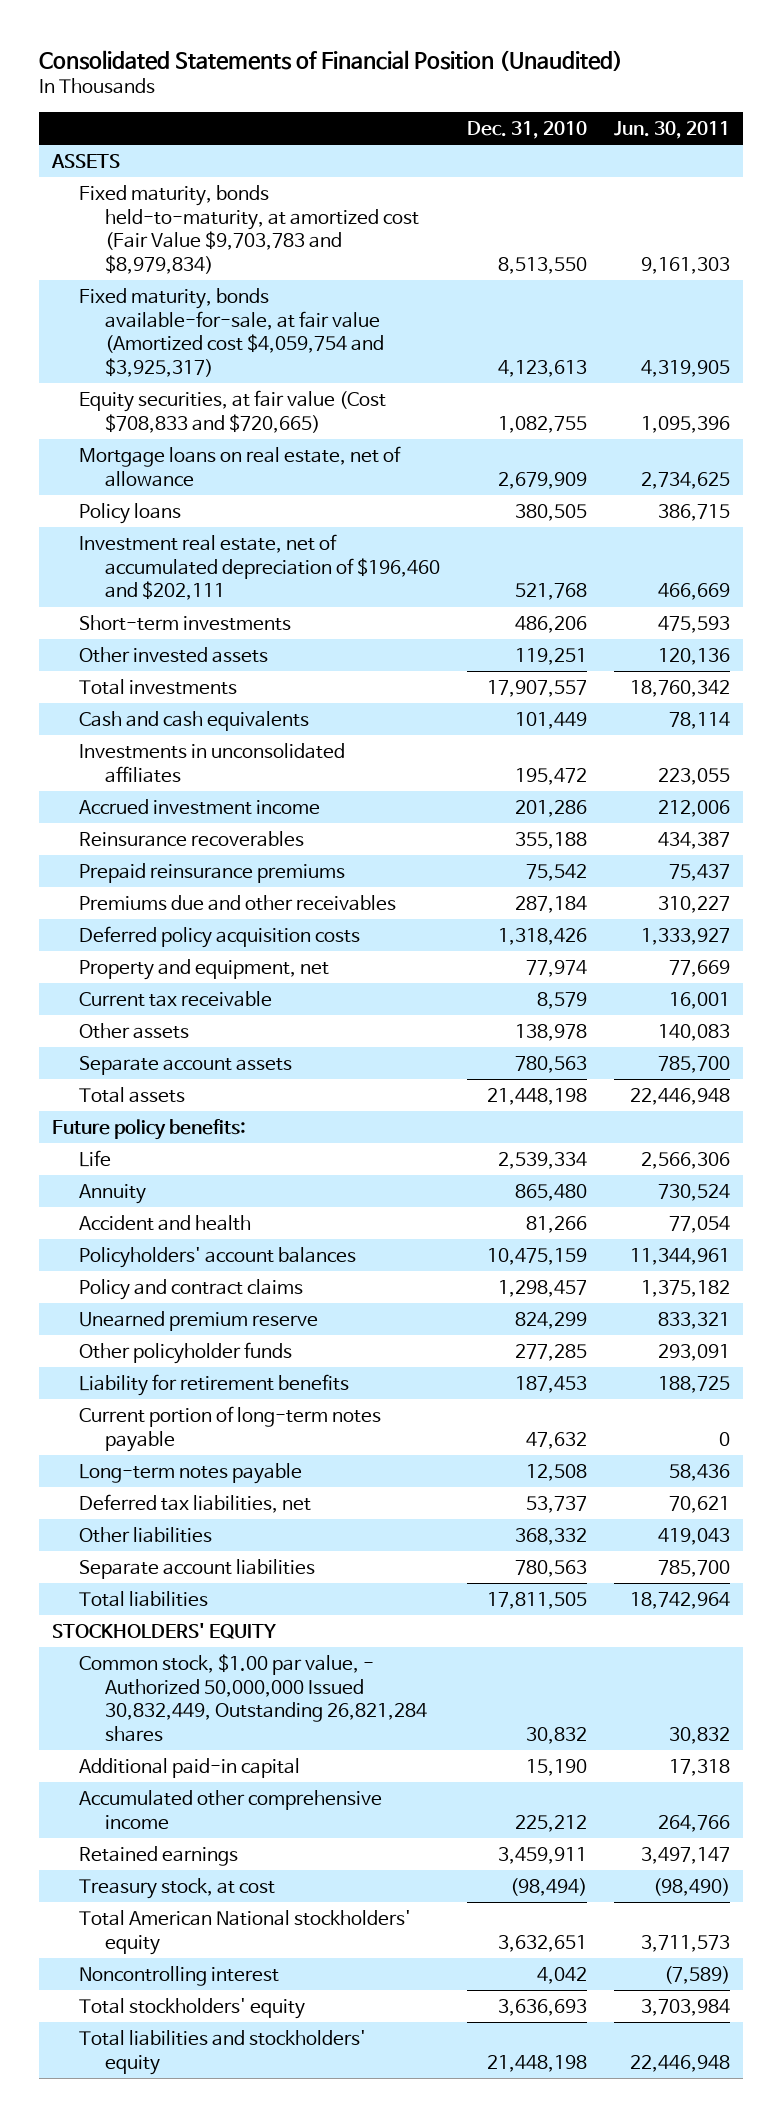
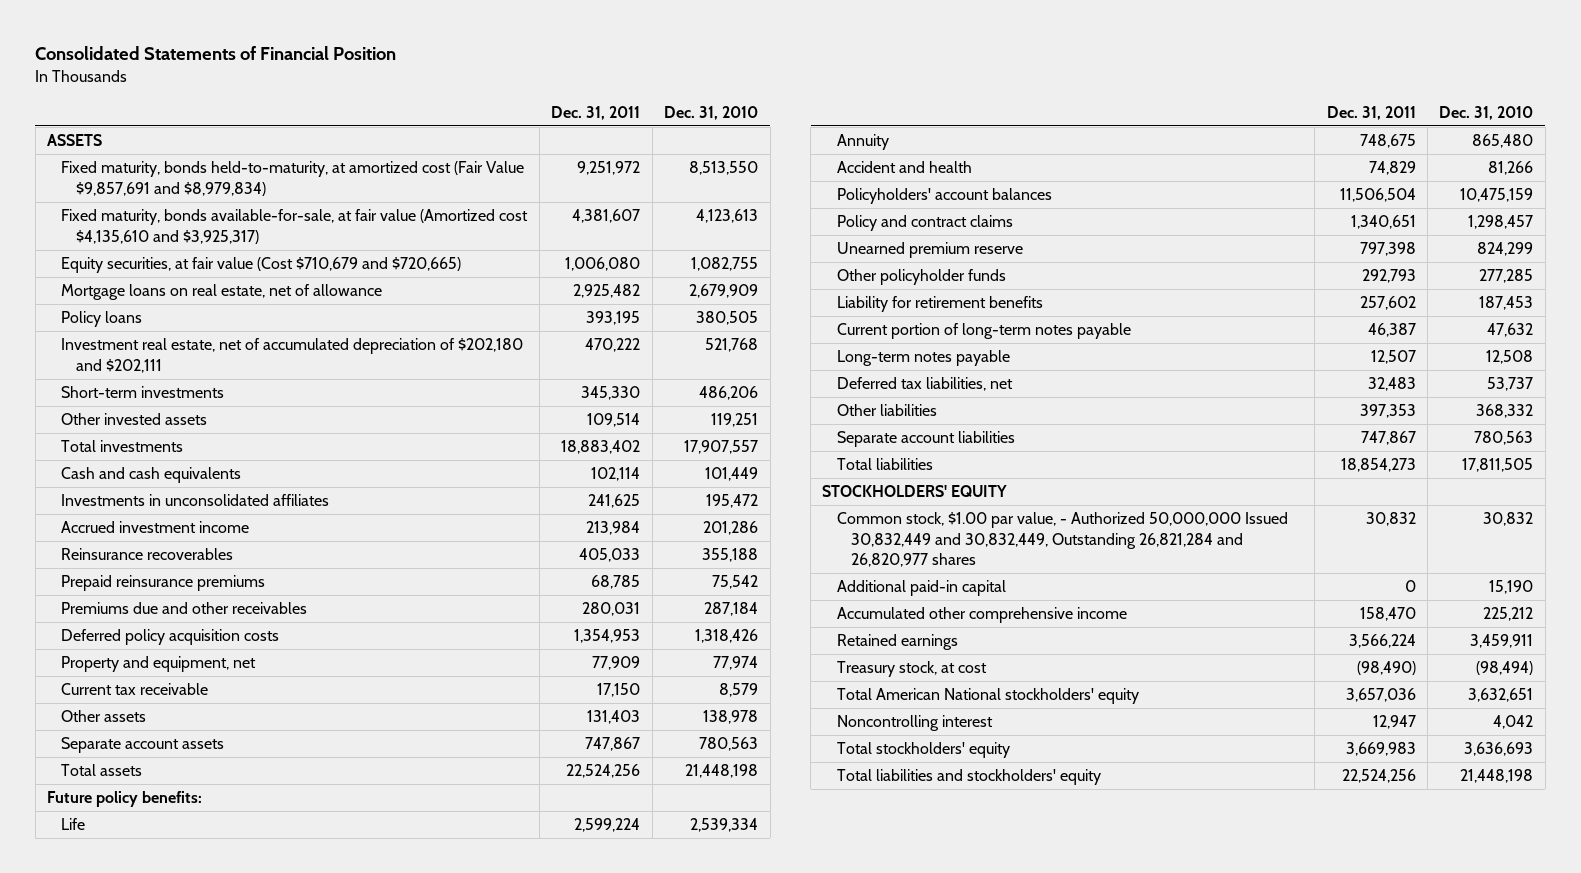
- Consolidated Statements of Financial Position (Unaudited)
+ Consolidated Statements of Financial Position
- | Dec. 31, 2010 | Jun. 30, 2011
+ | Dec. 31, 2011 | Dec. 31, 2010
- Fixed maturity, bonds held-to-maturity, at amortized cost (Fair Value $9,703,783 and $8,979,834) | 8,513,550 | 9,161,303
- Fixed maturity, bonds available-for-sale, at fair value (Amortized cost $4,059,754 and $3,925,317) | 4,123,613 | 4,319,905
- Equity securities, at fair value (Cost $708,833 and $720,665) | 1,082,755 | 1,095,396
+ Fixed maturity, bonds held-to-maturity, at amortized cost (Fair Value $9,857,691 and $8,979,834) | 9,251,972 | 8,513,550
+ Fixed maturity, bonds available-for-sale, at fair value (Amortized cost $4,135,610 and $3,925,317) | 4,381,607 | 4,123,613
+ Equity securities, at fair value (Cost $710,679 and $720,665) | 1,006,080 | 1,082,755
- Investment real estate, net of accumulated depreciation of $196,460 and $202,111 | 521,768 | 466,669
+ Investment real estate, net of accumulated depreciation of $202,180 and $202,111 | 470,222 | 521,768
- Common stock, $1.00 par value, - Authorized 50,000,000 Issued 30,832,449, Outstanding 26,821,284 shares | 30,832 | 30,832
+ Common stock, $1.00 par value, - Authorized 50,000,000 Issued 30,832,449 and 30,832,449, Outstanding 26,821,284 and 26,820,977 shares | 30,832 | 30,832

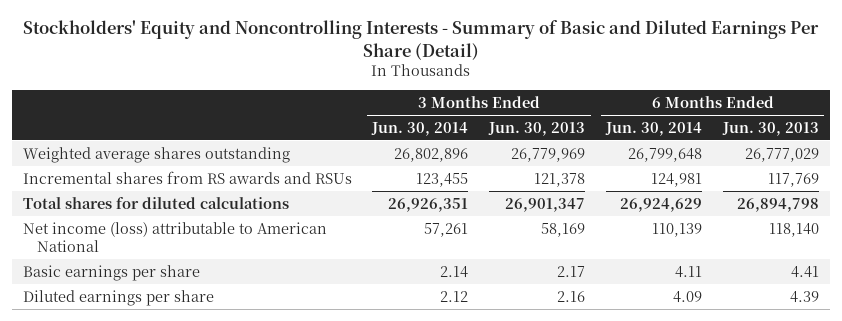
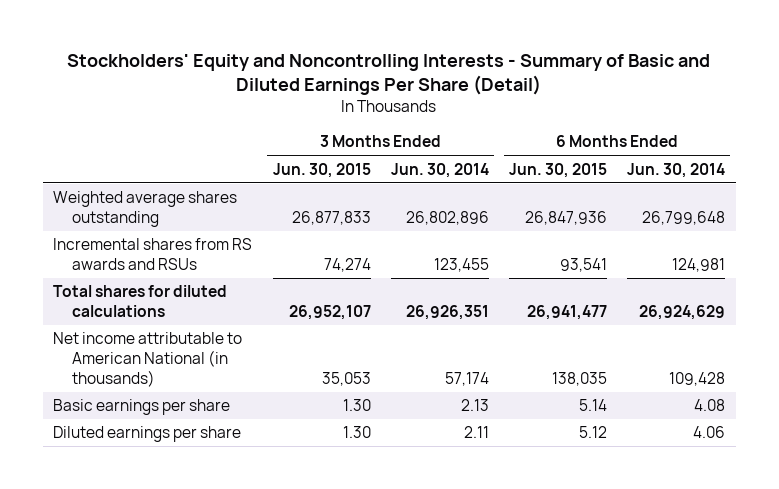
- | 3 Months Ended Jun. 30, 2014 | 3 Months Ended Jun. 30, 2013 | 6 Months Ended Jun. 30, 2014 | 6 Months Ended Jun. 30, 2013
+ | 3 Months Ended Jun. 30, 2015 | 3 Months Ended Jun. 30, 2014 | 6 Months Ended Jun. 30, 2015 | 6 Months Ended Jun. 30, 2014
- Net income (loss) attributable to American National | 57,261 | 58,169 | 110,139 | 118,140
- Basic earnings per share | 2.14 | 2.17 | 4.11 | 4.41
- Diluted earnings per share | 2.12 | 2.16 | 4.09 | 4.39
+ Net income attributable to American National (in thousands) | 35,053 | 57,174 | 138,035 | 109,428
+ Basic earnings per share | 1.30 | 2.13 | 5.14 | 4.08
+ Diluted earnings per share | 1.30 | 2.11 | 5.12 | 4.06

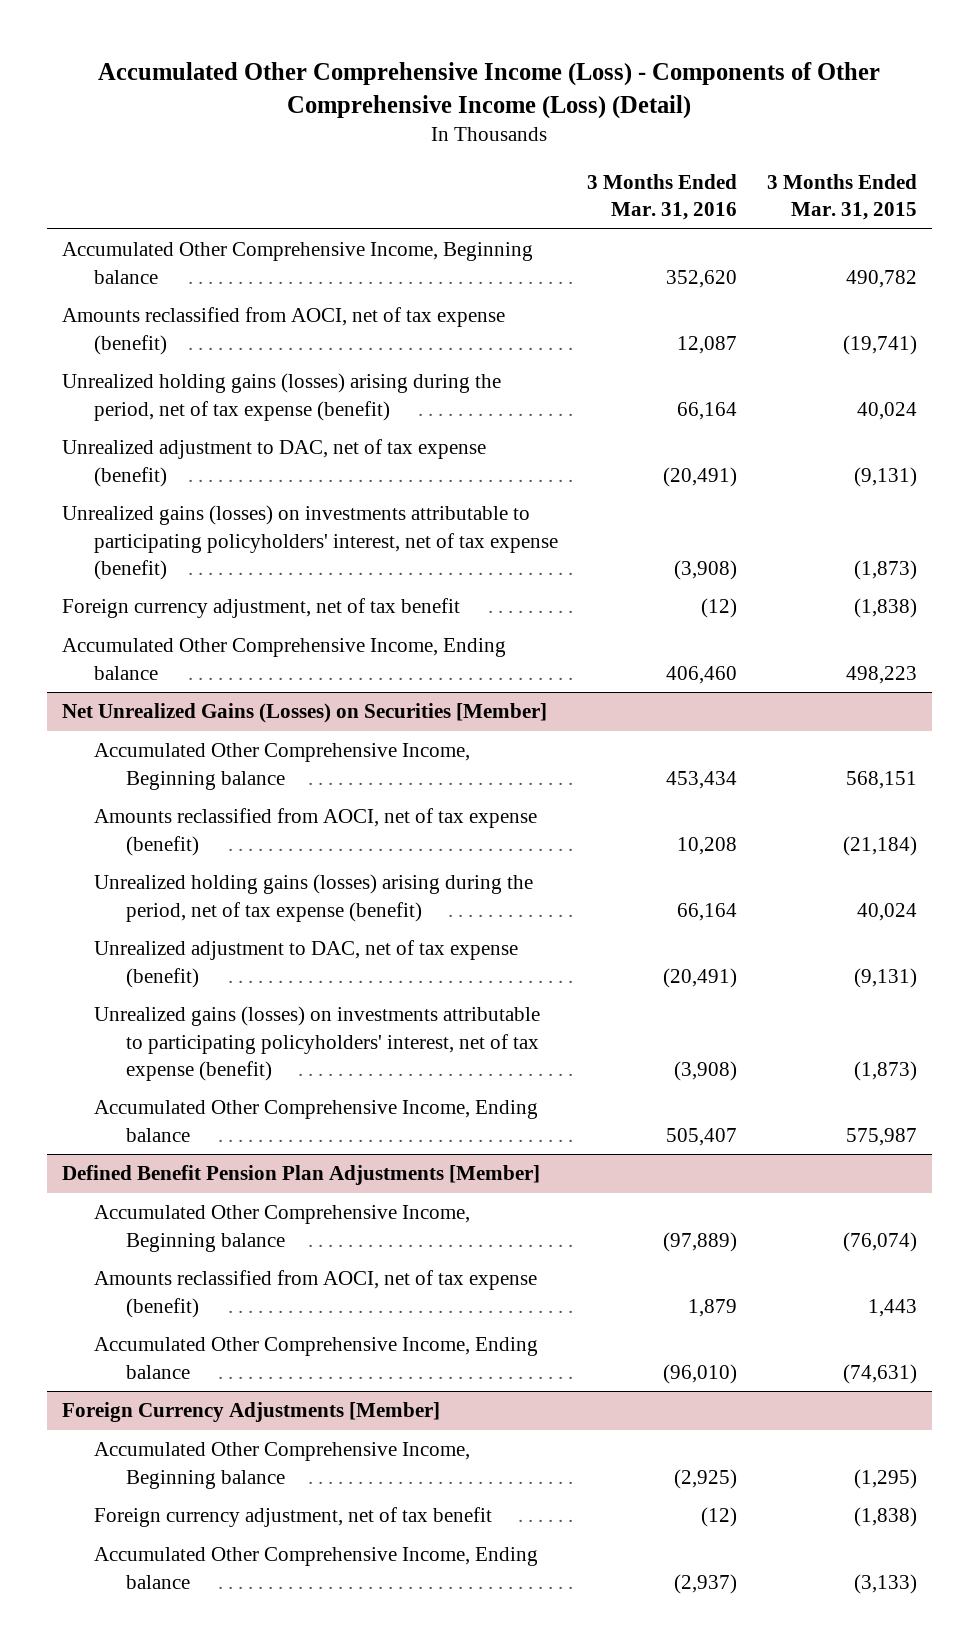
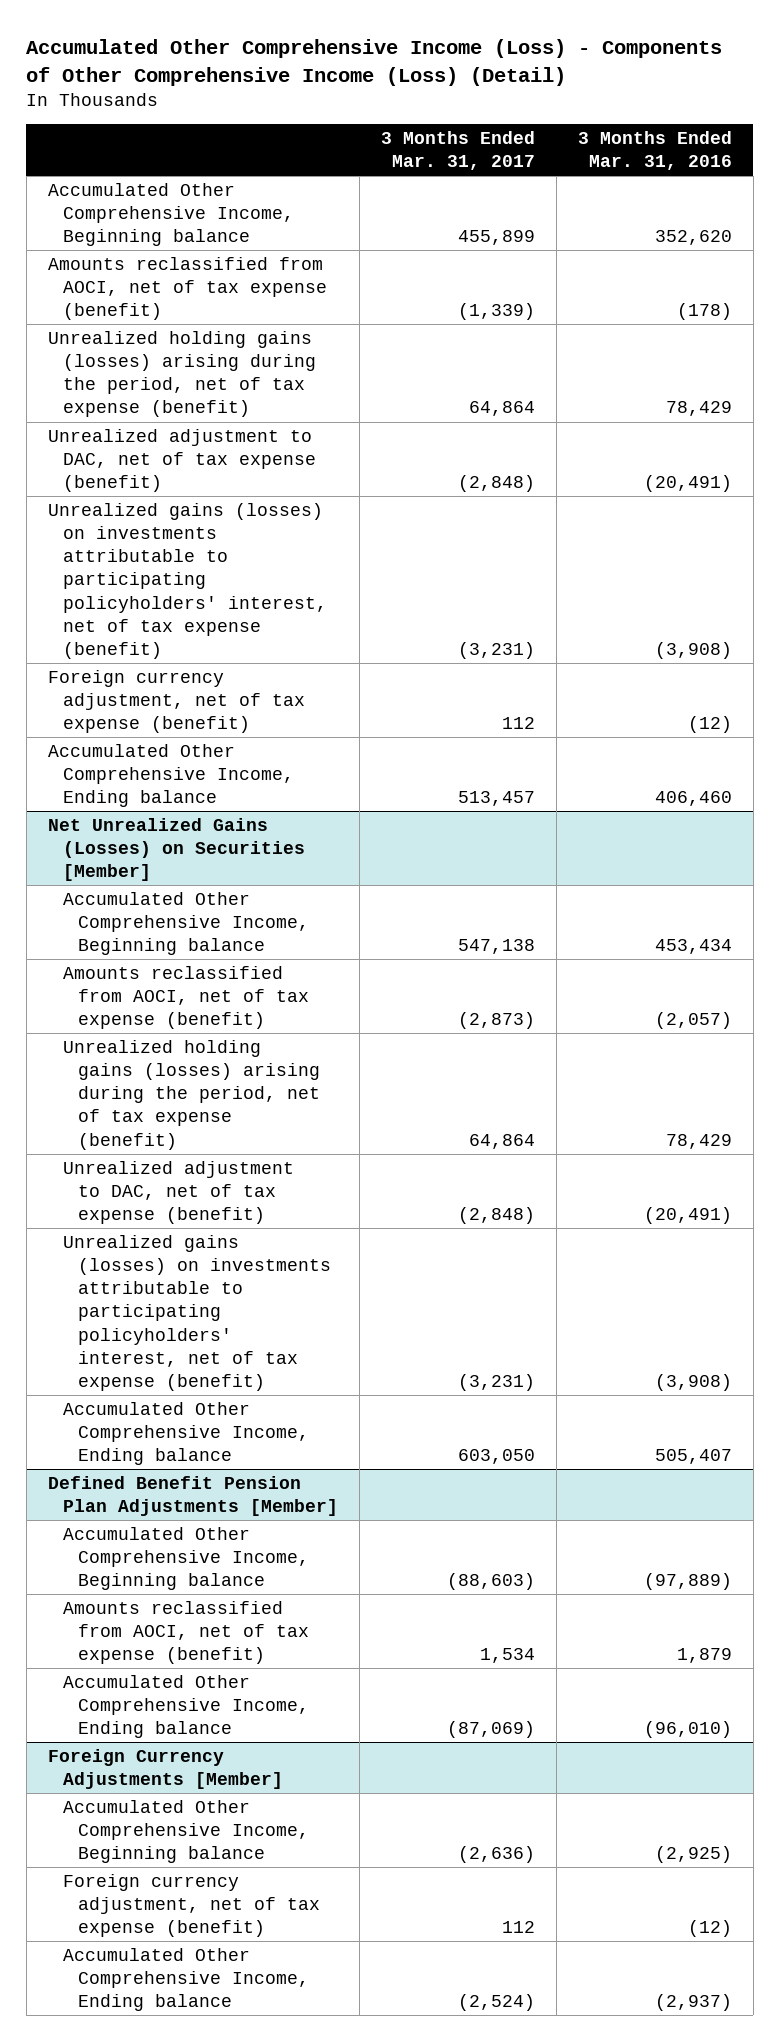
- | 3 Months Ended Mar. 31, 2016 | 3 Months Ended Mar. 31, 2015
+ | 3 Months Ended Mar. 31, 2017 | 3 Months Ended Mar. 31, 2016
- Amounts reclassified from AOCI, net of tax expense (benefit) | 12,087 | (19,741)
- Unrealized holding gains (losses) arising during the period, net of tax expense (benefit) | 66,164 | 40,024
+ Amounts reclassified from AOCI, net of tax expense (benefit) | (1,339) | (178)
+ Unrealized holding gains (losses) arising during the period, net of tax expense (benefit) | 64,864 | 78,429
- Foreign currency adjustment, net of tax benefit | (12) | (1,838)
+ Foreign currency adjustment, net of tax expense (benefit) | 112 | (12)
@ Net Unrealized Gains (Losses) on Securities [Member]
- Amounts reclassified from AOCI, net of tax expense (benefit) | 10,208 | (21,184)
- Unrealized holding gains (losses) arising during the period, net of tax expense (benefit) | 66,164 | 40,024
+ Amounts reclassified from AOCI, net of tax expense (benefit) | (2,873) | (2,057)
+ Unrealized holding gains (losses) arising during the period, net of tax expense (benefit) | 64,864 | 78,429
@ Foreign Currency Adjustments [Member]
- Foreign currency adjustment, net of tax benefit | (12) | (1,838)
+ Foreign currency adjustment, net of tax expense (benefit) | 112 | (12)

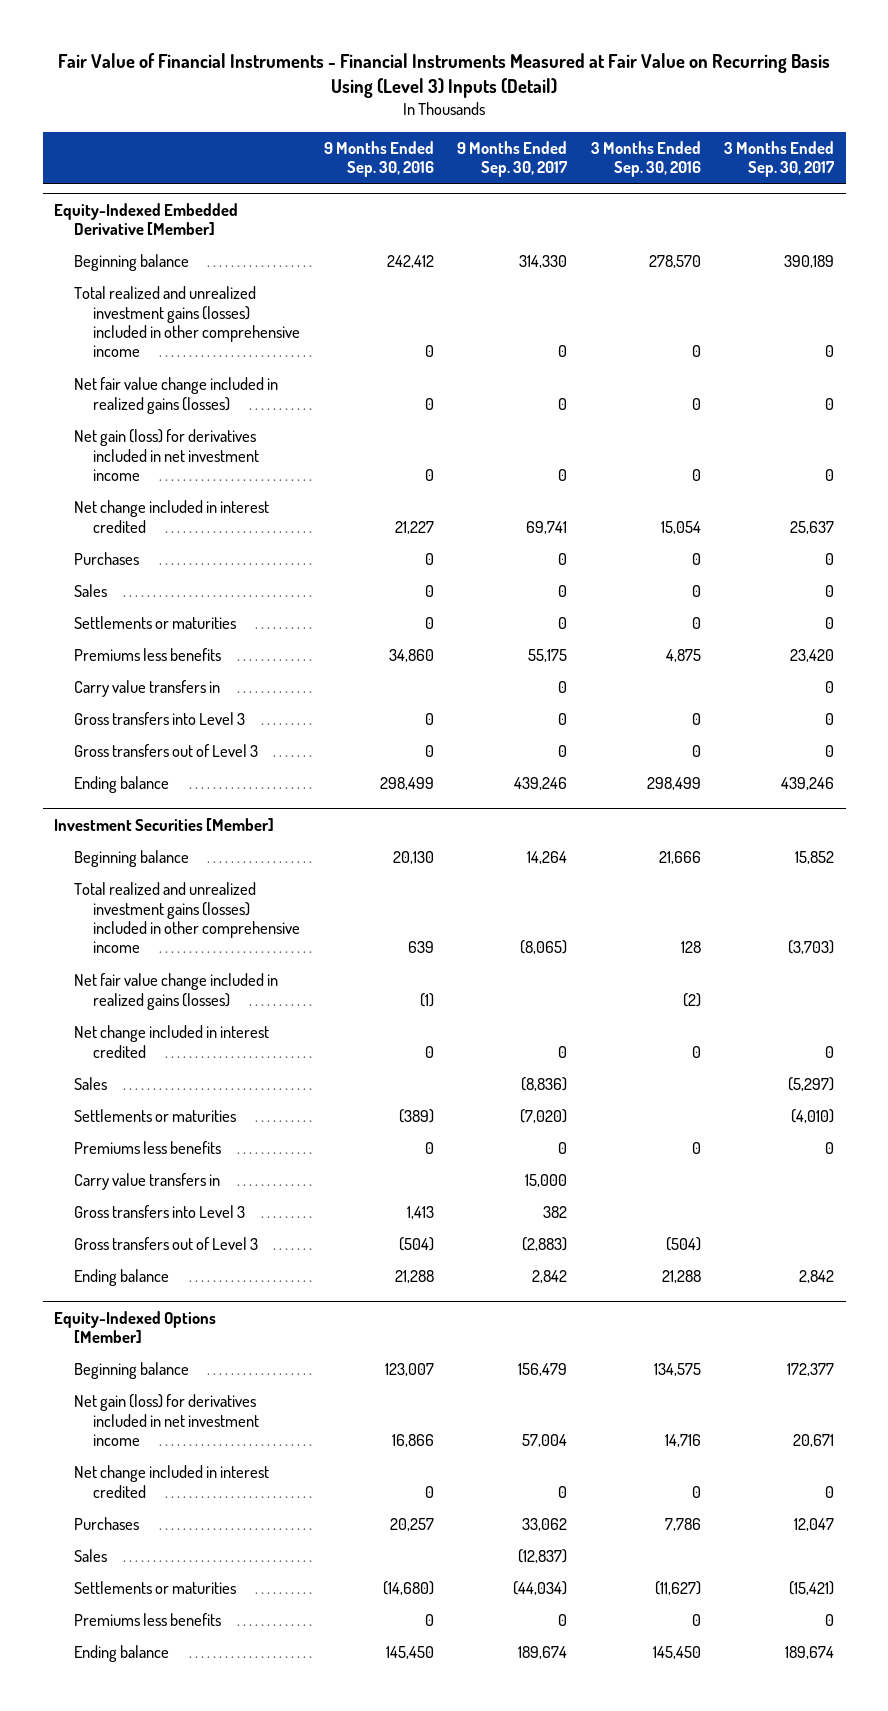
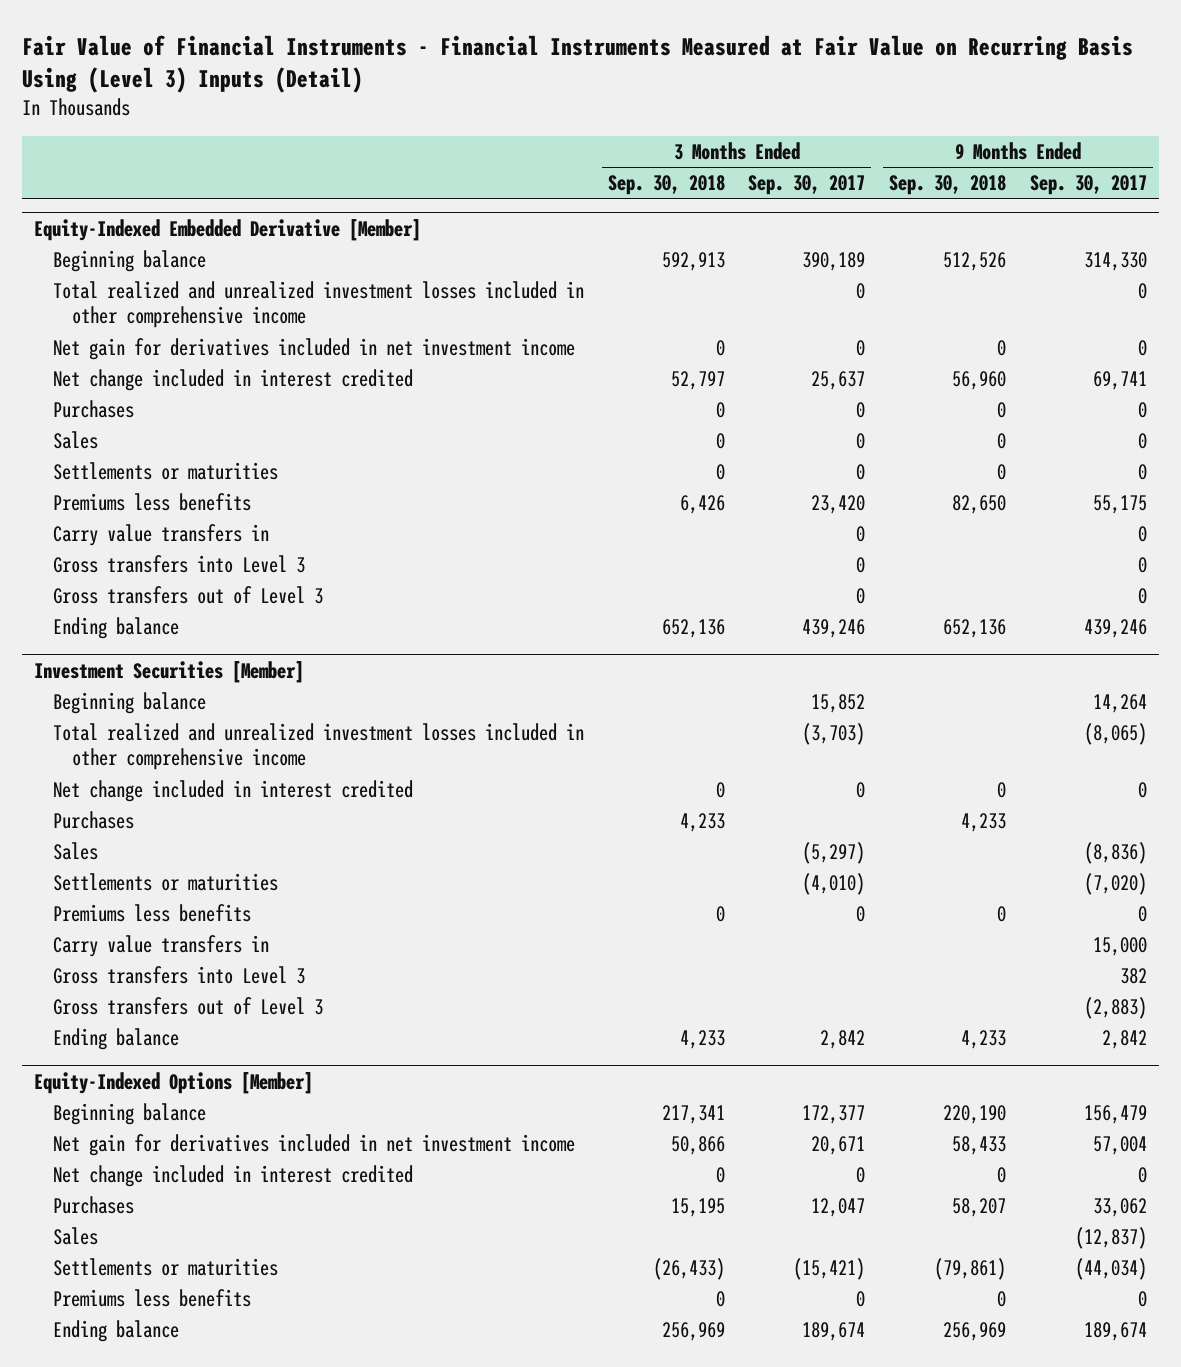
- | 9 Months Ended Sep. 30, 2016 | 9 Months Ended Sep. 30, 2017 | 3 Months Ended Sep. 30, 2016 | 3 Months Ended Sep. 30, 2017
+ | 3 Months Ended Sep. 30, 2018 | 3 Months Ended Sep. 30, 2017 | 9 Months Ended Sep. 30, 2018 | 9 Months Ended Sep. 30, 2017
@ Equity-Indexed Embedded Derivative [Member]
- Total realized and unrealized investment gains (losses) included in other comprehensive income | 0 | 0 | 0 | 0
- Net fair value change included in realized gains (losses) | 0 | 0 | 0 | 0
- Net gain (loss) for derivatives included in net investment income | 0 | 0 | 0 | 0
+ Total realized and unrealized investment losses included in other comprehensive income | | 0 | | 0
+ Net gain for derivatives included in net investment income | 0 | 0 | 0 | 0
@ Investment Securities [Member]
- Total realized and unrealized investment gains (losses) included in other comprehensive income | 639 | (8,065) | 128 | (3,703)
- Net fair value change included in realized gains (losses) | (1) | | (2) |
+ Total realized and unrealized investment losses included in other comprehensive income | | (3,703) | | (8,065)
+ Purchases | 4,233 | | 4,233 |
@ Equity-Indexed Options [Member]
- Net gain (loss) for derivatives included in net investment income | 16,866 | 57,004 | 14,716 | 20,671
+ Net gain for derivatives included in net investment income | 50,866 | 20,671 | 58,433 | 57,004

